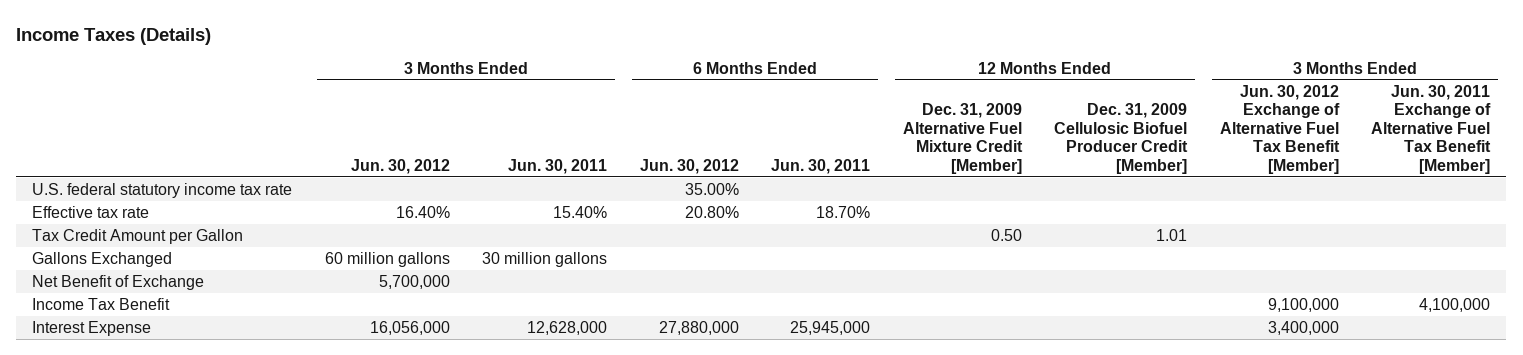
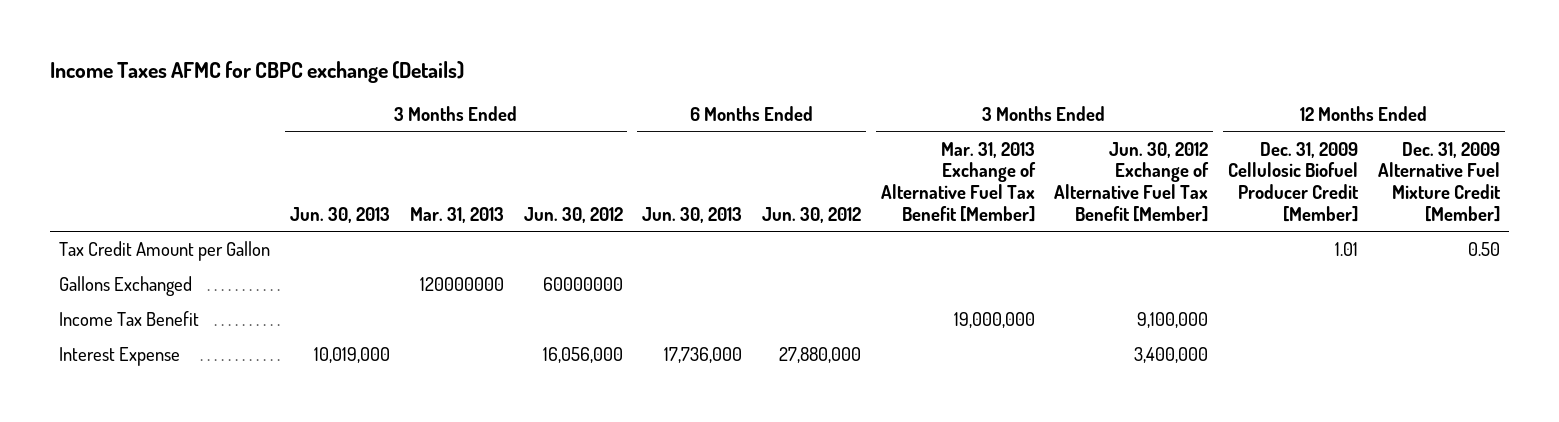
- Income Taxes (Details)
+ Income Taxes AFMC for CBPC exchange (Details)
- | 3 Months Ended Jun. 30, 2012 | 3 Months Ended Jun. 30, 2011 | 6 Months Ended Jun. 30, 2012 | 6 Months Ended Jun. 30, 2011 | 12 Months Ended Dec. 31, 2009 Alternative Fuel Mixture Credit [Member] | 12 Months Ended Dec. 31, 2009 Cellulosic Biofuel Producer Credit [Member] | 3 Months Ended Jun. 30, 2012 Exchange of Alternative Fuel Tax Benefit [Member] | 3 Months Ended Jun. 30, 2011 Exchange of Alternative Fuel Tax Benefit [Member]
+ | 3 Months Ended Jun. 30, 2013 | 3 Months Ended Mar. 31, 2013 | 3 Months Ended Jun. 30, 2012 | 6 Months Ended Jun. 30, 2013 | 6 Months Ended Jun. 30, 2012 | 3 Months Ended Mar. 31, 2013 Exchange of Alternative Fuel Tax Benefit [Member] | 3 Months Ended Jun. 30, 2012 Exchange of Alternative Fuel Tax Benefit [Member] | 12 Months Ended Dec. 31, 2009 Cellulosic Biofuel Producer Credit [Member] | 12 Months Ended Dec. 31, 2009 Alternative Fuel Mixture Credit [Member]
- U.S. federal statutory income tax rate | | | 35.00% | | | | |
- Effective tax rate | 16.40% | 15.40% | 20.80% | 18.70% | | | |
- Gallons Exchanged | 60 million gallons | 30 million gallons | | | | | |
- Net Benefit of Exchange | 5,700,000 | | | | | | |
+ Gallons Exchanged | | 120000000 | 60000000 | | | | | |

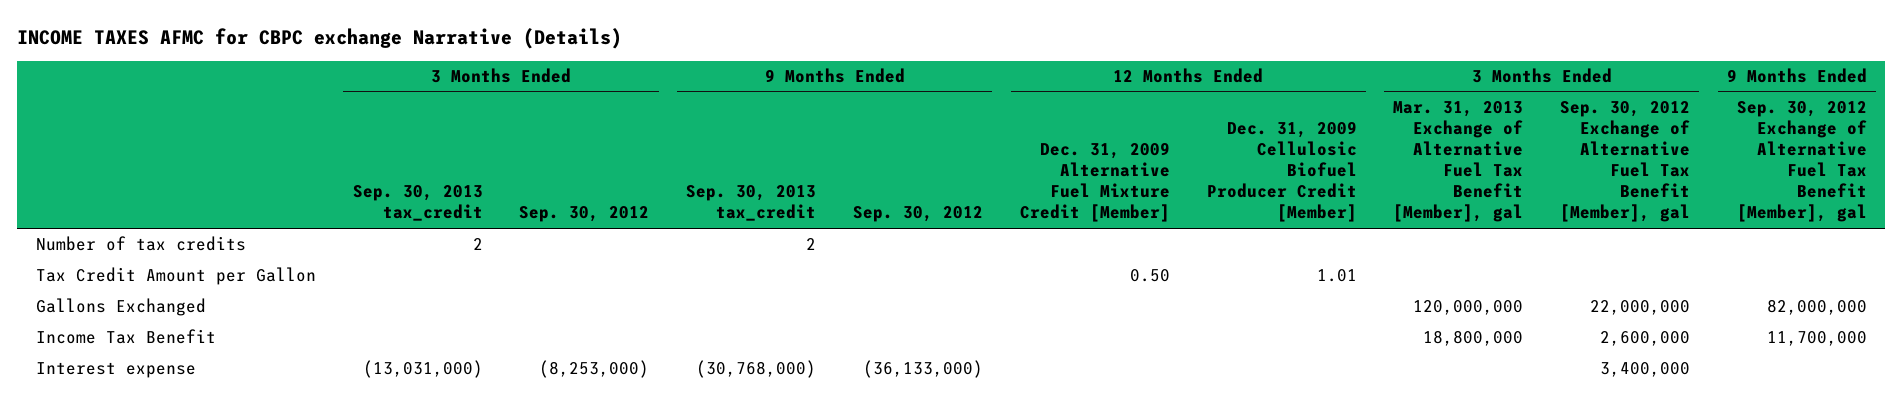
- Income Taxes AFMC for CBPC exchange (Details)
+ INCOME TAXES AFMC for CBPC exchange Narrative (Details)
- | 3 Months Ended Jun. 30, 2013 | 3 Months Ended Mar. 31, 2013 | 3 Months Ended Jun. 30, 2012 | 6 Months Ended Jun. 30, 2013 | 6 Months Ended Jun. 30, 2012 | 3 Months Ended Mar. 31, 2013 Exchange of Alternative Fuel Tax Benefit [Member] | 3 Months Ended Jun. 30, 2012 Exchange of Alternative Fuel Tax Benefit [Member] | 12 Months Ended Dec. 31, 2009 Cellulosic Biofuel Producer Credit [Member] | 12 Months Ended Dec. 31, 2009 Alternative Fuel Mixture Credit [Member]
+ | 3 Months Ended Sep. 30, 2013 tax_credit | 3 Months Ended Sep. 30, 2012 | 9 Months Ended Sep. 30, 2013 tax_credit | 9 Months Ended Sep. 30, 2012 | 12 Months Ended Dec. 31, 2009 Alternative Fuel Mixture Credit [Member] | 12 Months Ended Dec. 31, 2009 Cellulosic Biofuel Producer Credit [Member] | 3 Months Ended Mar. 31, 2013 Exchange of Alternative Fuel Tax Benefit [Member], gal | 3 Months Ended Sep. 30, 2012 Exchange of Alternative Fuel Tax Benefit [Member], gal | 9 Months Ended Sep. 30, 2012 Exchange of Alternative Fuel Tax Benefit [Member], gal
+ Number of tax credits | 2 | | 2 | | | | | |
- Interest Expense | 10,019,000 | | 16,056,000 | 17,736,000 | 27,880,000 | | 3,400,000 | |
+ Interest expense | (13,031,000) | (8,253,000) | (30,768,000) | (36,133,000) | | | | 3,400,000 |

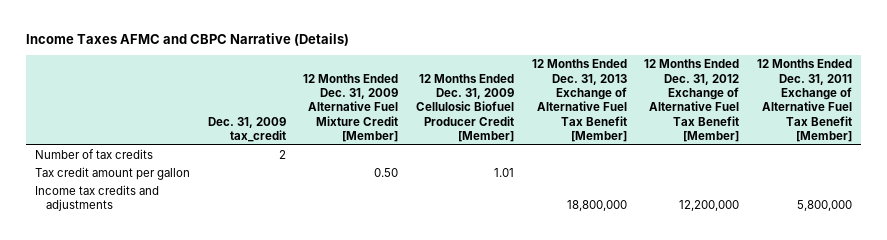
- INCOME TAXES AFMC for CBPC exchange Narrative (Details)
+ Income Taxes AFMC and CBPC Narrative (Details)
- | 3 Months Ended Sep. 30, 2013 tax_credit | 3 Months Ended Sep. 30, 2012 | 9 Months Ended Sep. 30, 2013 tax_credit | 9 Months Ended Sep. 30, 2012 | 12 Months Ended Dec. 31, 2009 Alternative Fuel Mixture Credit [Member] | 12 Months Ended Dec. 31, 2009 Cellulosic Biofuel Producer Credit [Member] | 3 Months Ended Mar. 31, 2013 Exchange of Alternative Fuel Tax Benefit [Member], gal | 3 Months Ended Sep. 30, 2012 Exchange of Alternative Fuel Tax Benefit [Member], gal | 9 Months Ended Sep. 30, 2012 Exchange of Alternative Fuel Tax Benefit [Member], gal
+ | Dec. 31, 2009 tax_credit | 12 Months Ended Dec. 31, 2009 Alternative Fuel Mixture Credit [Member] | 12 Months Ended Dec. 31, 2009 Cellulosic Biofuel Producer Credit [Member] | 12 Months Ended Dec. 31, 2013 Exchange of Alternative Fuel Tax Benefit [Member] | 12 Months Ended Dec. 31, 2012 Exchange of Alternative Fuel Tax Benefit [Member] | 12 Months Ended Dec. 31, 2011 Exchange of Alternative Fuel Tax Benefit [Member]
- Tax Credit Amount per Gallon | | | | | 0.50 | 1.01 | | |
- Gallons Exchanged | | | | | | | 120,000,000 | 22,000,000 | 82,000,000
- Income Tax Benefit | | | | | | | 18,800,000 | 2,600,000 | 11,700,000
- Interest expense | (13,031,000) | (8,253,000) | (30,768,000) | (36,133,000) | | | | 3,400,000 |
+ Tax credit amount per gallon | | 0.50 | 1.01 | | |
+ Income tax credits and adjustments | | | | 18,800,000 | 12,200,000 | 5,800,000

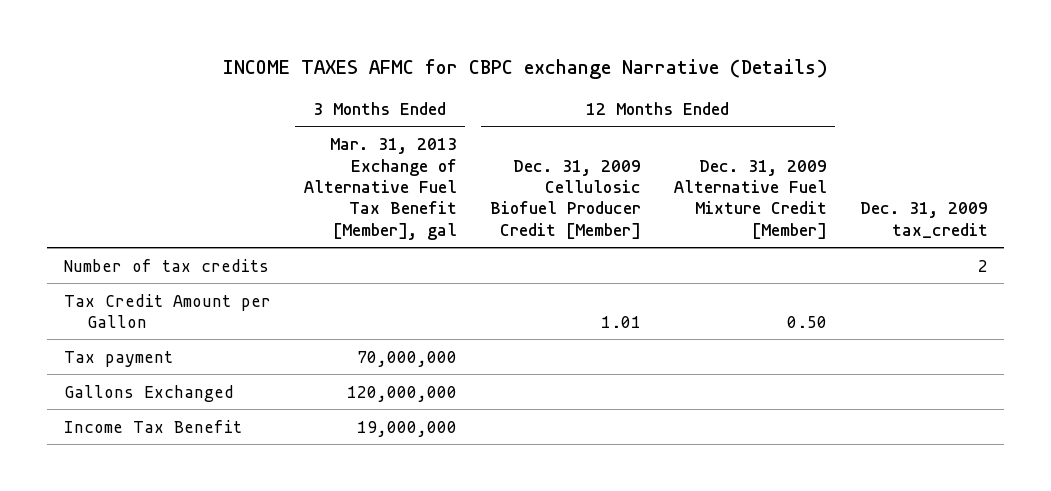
- Income Taxes AFMC and CBPC Narrative (Details)
+ INCOME TAXES AFMC for CBPC exchange Narrative (Details)
- | Dec. 31, 2009 tax_credit | 12 Months Ended Dec. 31, 2009 Alternative Fuel Mixture Credit [Member] | 12 Months Ended Dec. 31, 2009 Cellulosic Biofuel Producer Credit [Member] | 12 Months Ended Dec. 31, 2013 Exchange of Alternative Fuel Tax Benefit [Member] | 12 Months Ended Dec. 31, 2012 Exchange of Alternative Fuel Tax Benefit [Member] | 12 Months Ended Dec. 31, 2011 Exchange of Alternative Fuel Tax Benefit [Member]
+ | 3 Months Ended Mar. 31, 2013 Exchange of Alternative Fuel Tax Benefit [Member], gal | 12 Months Ended Dec. 31, 2009 Cellulosic Biofuel Producer Credit [Member] | 12 Months Ended Dec. 31, 2009 Alternative Fuel Mixture Credit [Member] | Dec. 31, 2009 tax_credit
- Tax credit amount per gallon | | 0.50 | 1.01 | | |
- Income tax credits and adjustments | | | | 18,800,000 | 12,200,000 | 5,800,000
+ Tax Credit Amount per Gallon | | 1.01 | 0.50 |
+ Tax payment | 70,000,000 | | |
+ Gallons Exchanged | 120,000,000 | | |
+ Income Tax Benefit | 19,000,000 | | |

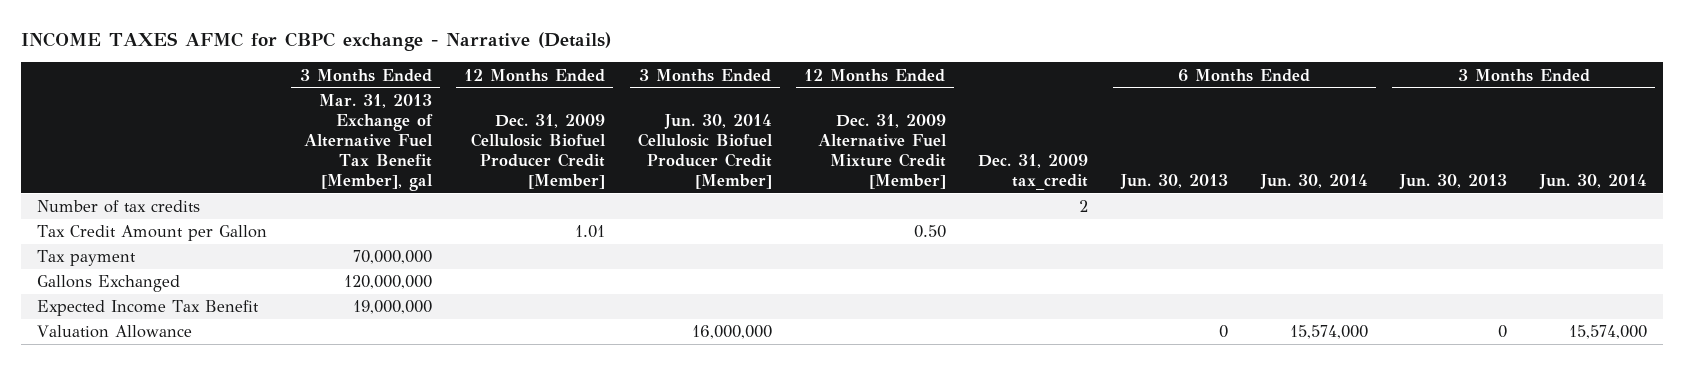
- INCOME TAXES AFMC for CBPC exchange Narrative (Details)
+ INCOME TAXES AFMC for CBPC exchange - Narrative (Details)
- | 3 Months Ended Mar. 31, 2013 Exchange of Alternative Fuel Tax Benefit [Member], gal | 12 Months Ended Dec. 31, 2009 Cellulosic Biofuel Producer Credit [Member] | 12 Months Ended Dec. 31, 2009 Alternative Fuel Mixture Credit [Member] | Dec. 31, 2009 tax_credit
+ | 3 Months Ended Mar. 31, 2013 Exchange of Alternative Fuel Tax Benefit [Member], gal | 12 Months Ended Dec. 31, 2009 Cellulosic Biofuel Producer Credit [Member] | 3 Months Ended Jun. 30, 2014 Cellulosic Biofuel Producer Credit [Member] | 12 Months Ended Dec. 31, 2009 Alternative Fuel Mixture Credit [Member] | Dec. 31, 2009 tax_credit | 6 Months Ended Jun. 30, 2013 | 6 Months Ended Jun. 30, 2014 | 3 Months Ended Jun. 30, 2013 | 3 Months Ended Jun. 30, 2014
- Income Tax Benefit | 19,000,000 | | |
+ Expected Income Tax Benefit | 19,000,000 | | | | | | | |
+ Valuation Allowance | | | 16,000,000 | | | 0 | 15,574,000 | 0 | 15,574,000

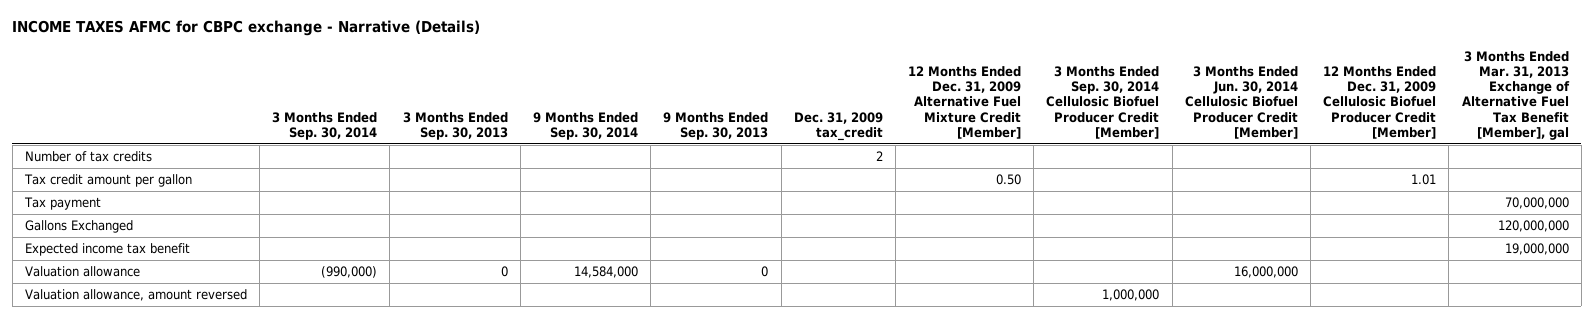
- | 3 Months Ended Mar. 31, 2013 Exchange of Alternative Fuel Tax Benefit [Member], gal | 12 Months Ended Dec. 31, 2009 Cellulosic Biofuel Producer Credit [Member] | 3 Months Ended Jun. 30, 2014 Cellulosic Biofuel Producer Credit [Member] | 12 Months Ended Dec. 31, 2009 Alternative Fuel Mixture Credit [Member] | Dec. 31, 2009 tax_credit | 6 Months Ended Jun. 30, 2013 | 6 Months Ended Jun. 30, 2014 | 3 Months Ended Jun. 30, 2013 | 3 Months Ended Jun. 30, 2014
+ | 3 Months Ended Sep. 30, 2014 | 3 Months Ended Sep. 30, 2013 | 9 Months Ended Sep. 30, 2014 | 9 Months Ended Sep. 30, 2013 | Dec. 31, 2009 tax_credit | 12 Months Ended Dec. 31, 2009 Alternative Fuel Mixture Credit [Member] | 3 Months Ended Sep. 30, 2014 Cellulosic Biofuel Producer Credit [Member] | 3 Months Ended Jun. 30, 2014 Cellulosic Biofuel Producer Credit [Member] | 12 Months Ended Dec. 31, 2009 Cellulosic Biofuel Producer Credit [Member] | 3 Months Ended Mar. 31, 2013 Exchange of Alternative Fuel Tax Benefit [Member], gal
- Tax Credit Amount per Gallon | | 1.01 | | 0.50 | | | | |
+ Tax credit amount per gallon | | | | | | 0.50 | | | 1.01 |
- Expected Income Tax Benefit | 19,000,000 | | | | | | | |
- Valuation Allowance | | | 16,000,000 | | | 0 | 15,574,000 | 0 | 15,574,000
+ Expected income tax benefit | | | | | | | | | | 19,000,000
+ Valuation allowance | (990,000) | 0 | 14,584,000 | 0 | | | | 16,000,000 | |
+ Valuation allowance, amount reversed | | | | | | | 1,000,000 | | |

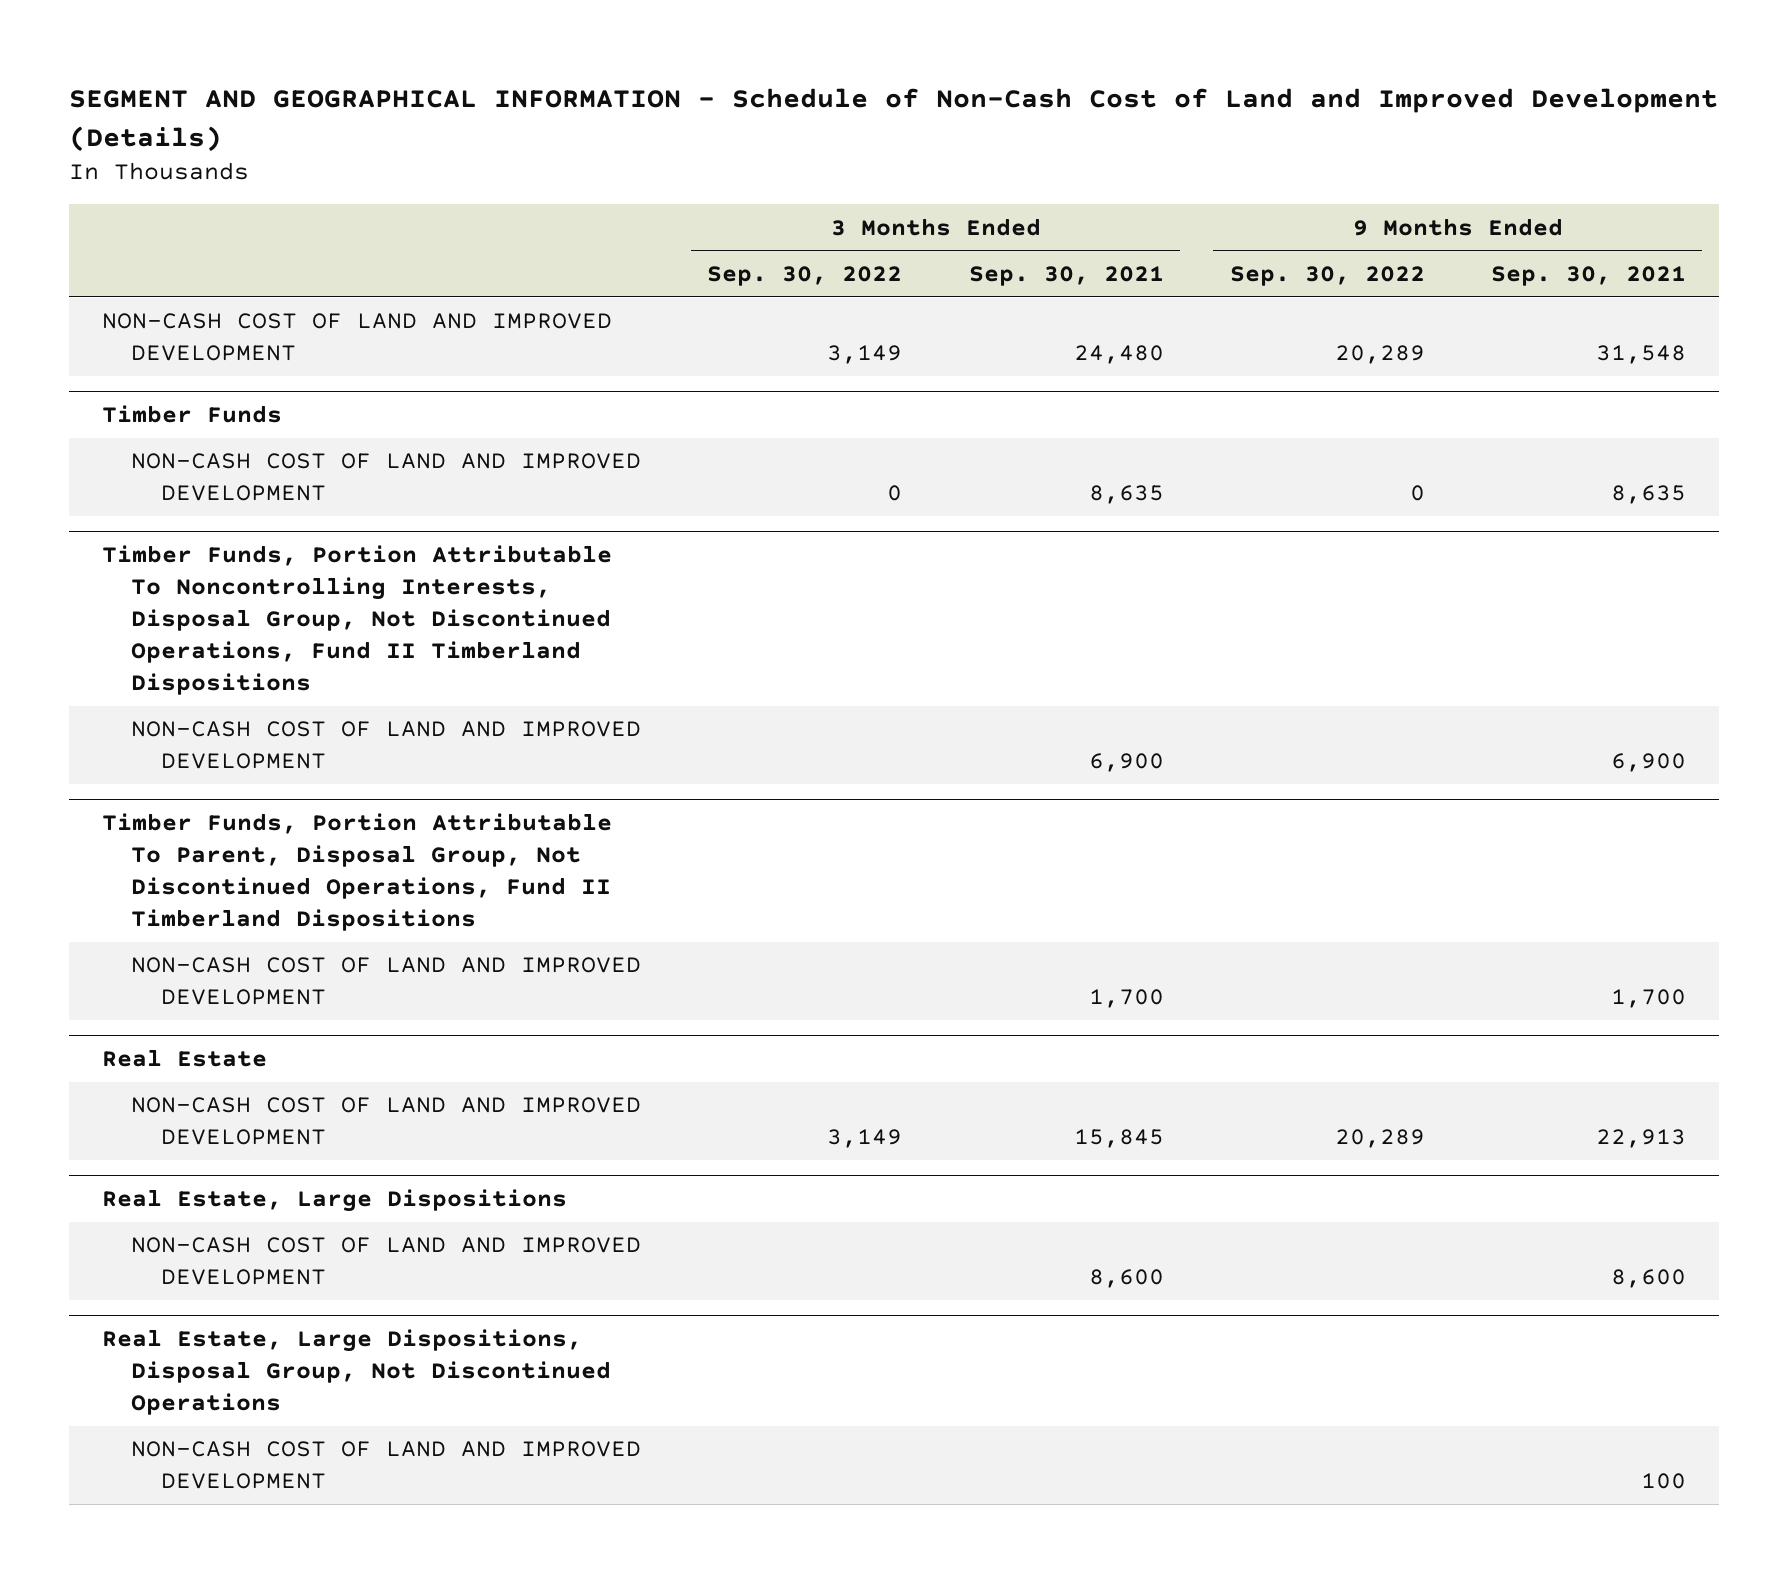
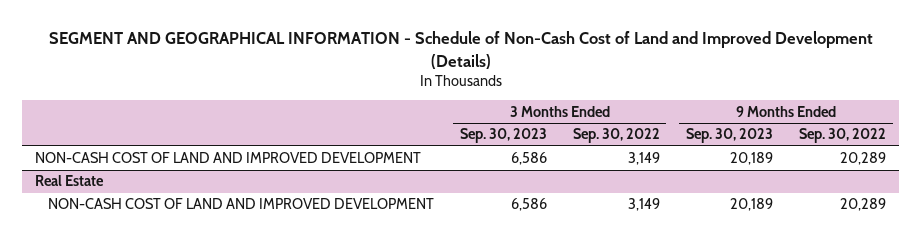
- | 3 Months Ended Sep. 30, 2022 | 3 Months Ended Sep. 30, 2021 | 9 Months Ended Sep. 30, 2022 | 9 Months Ended Sep. 30, 2021
+ | 3 Months Ended Sep. 30, 2023 | 3 Months Ended Sep. 30, 2022 | 9 Months Ended Sep. 30, 2023 | 9 Months Ended Sep. 30, 2022
- Timber Funds
- NON-CASH COST OF LAND AND IMPROVED DEVELOPMENT | 0 | 8,635 | 0 | 8,635
- Timber Funds, Portion Attributable To Noncontrolling Interests, Disposal Group, Not Discontinued Operations, Fund II Timberland Dispositions
- NON-CASH COST OF LAND AND IMPROVED DEVELOPMENT | | 6,900 | | 6,900
- Timber Funds, Portion Attributable To Parent, Disposal Group, Not Discontinued Operations, Fund II Timberland Dispositions
- NON-CASH COST OF LAND AND IMPROVED DEVELOPMENT | | 1,700 | | 1,700
- Real Estate, Large Dispositions
- NON-CASH COST OF LAND AND IMPROVED DEVELOPMENT | | 8,600 | | 8,600
- Real Estate, Large Dispositions, Disposal Group, Not Discontinued Operations
- NON-CASH COST OF LAND AND IMPROVED DEVELOPMENT | | | | 100

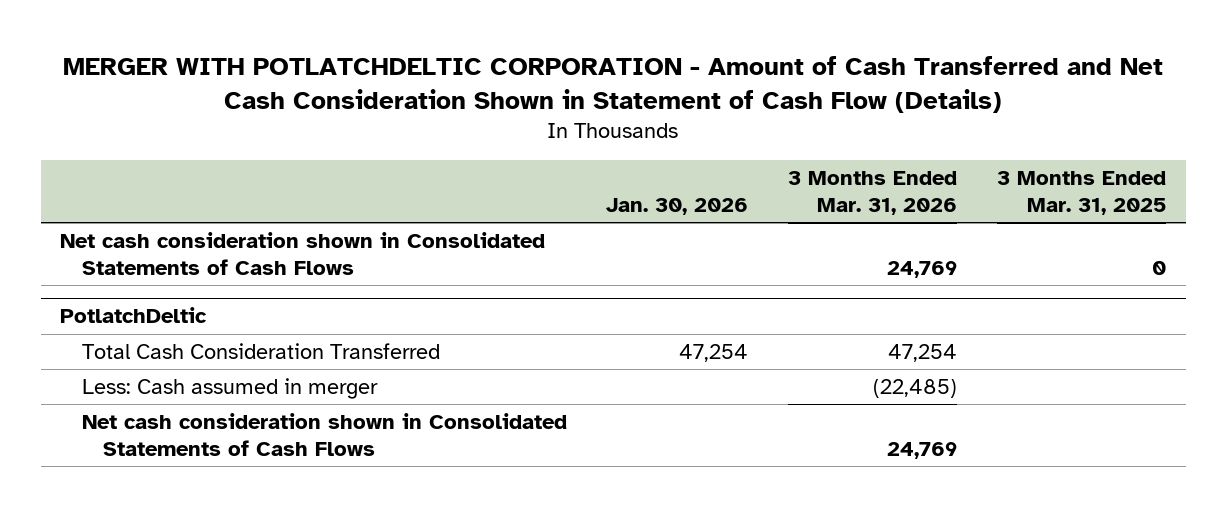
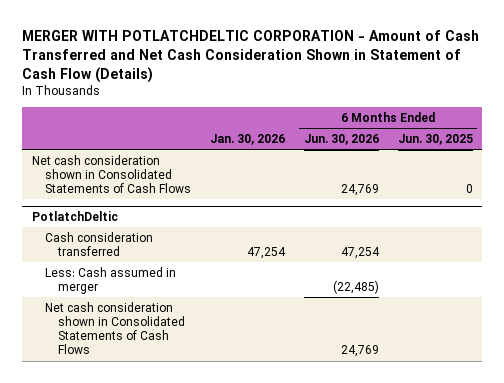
- | Jan. 30, 2026 | 3 Months Ended Mar. 31, 2026 | 3 Months Ended Mar. 31, 2025
+ | Jan. 30, 2026 | 6 Months Ended Jun. 30, 2026 | 6 Months Ended Jun. 30, 2025
@ PotlatchDeltic
- Total Cash Consideration Transferred | 47,254 | 47,254 |
+ Cash consideration transferred | 47,254 | 47,254 |

